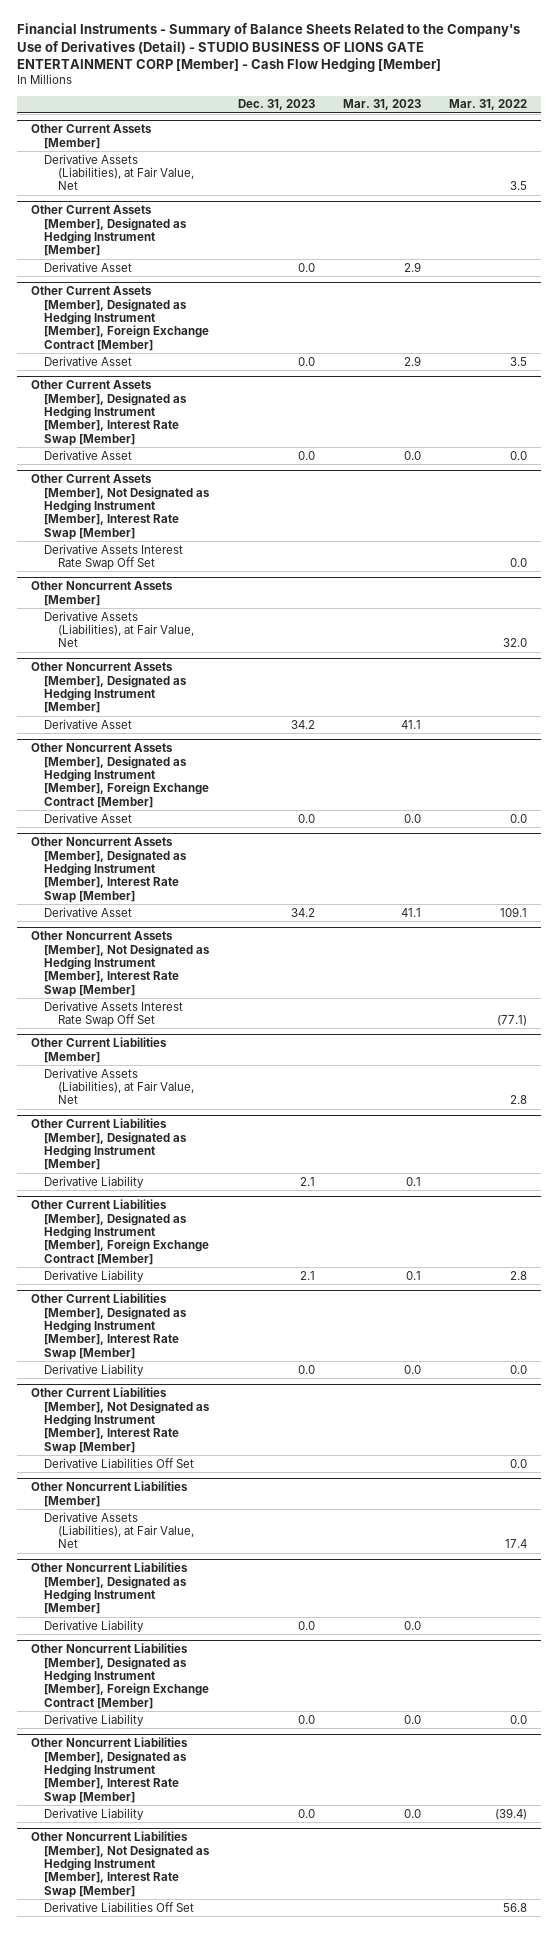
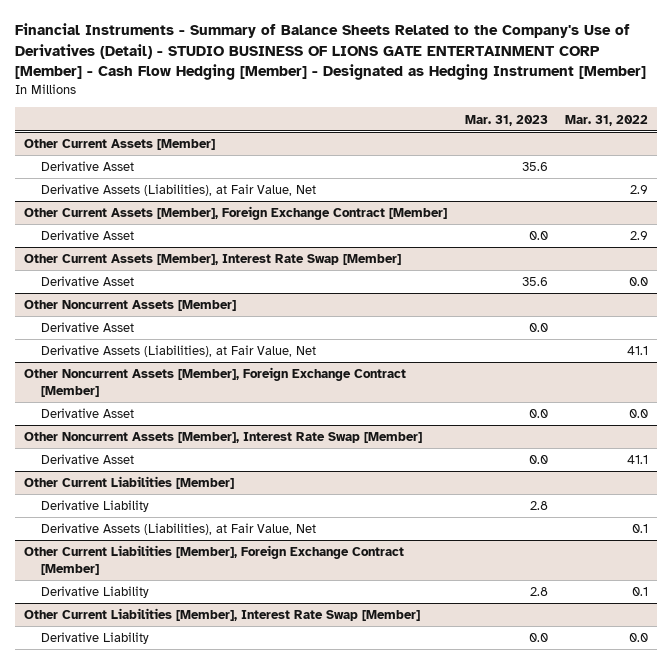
- Financial Instruments - Summary of Balance Sheets Related to the Company's Use of Derivatives (Detail) - STUDIO BUSINESS OF LIONS GATE ENTERTAINMENT CORP [Member] - Cash Flow Hedging [Member]
+ Financial Instruments - Summary of Balance Sheets Related to the Company's Use of Derivatives (Detail) - STUDIO BUSINESS OF LIONS GATE ENTERTAINMENT CORP [Member] - Cash Flow Hedging [Member] - Designated as Hedging Instrument [Member]
- | Dec. 31, 2023 | Mar. 31, 2023 | Mar. 31, 2022
+ | Mar. 31, 2023 | Mar. 31, 2022
@ Other Current Assets [Member]
- Derivative Assets (Liabilities), at Fair Value, Net | | | 3.5
- Other Current Assets [Member], Designated as Hedging Instrument [Member]
- Derivative Asset | 0.0 | 2.9 |
- Other Current Assets [Member], Designated as Hedging Instrument [Member], Foreign Exchange Contract [Member]
- Derivative Asset | 0.0 | 2.9 | 3.5
- Other Current Assets [Member], Designated as Hedging Instrument [Member], Interest Rate Swap [Member]
- Derivative Asset | 0.0 | 0.0 | 0.0
- Other Current Assets [Member], Not Designated as Hedging Instrument [Member], Interest Rate Swap [Member]
- Derivative Assets Interest Rate Swap Off Set | | | 0.0
@ Other Current Assets [Member]
+ Derivative Asset | 35.6 |
+ Derivative Assets (Liabilities), at Fair Value, Net | | 2.9
+ Other Current Assets [Member], Foreign Exchange Contract [Member]
+ Derivative Asset | 0.0 | 2.9
+ Other Current Assets [Member], Interest Rate Swap [Member]
+ Derivative Asset | 35.6 | 0.0
@ Other Noncurrent Assets [Member]
- Derivative Assets (Liabilities), at Fair Value, Net | | | 32.0
- Other Noncurrent Assets [Member], Designated as Hedging Instrument [Member]
- Derivative Asset | 34.2 | 41.1 |
- Other Noncurrent Assets [Member], Designated as Hedging Instrument [Member], Foreign Exchange Contract [Member]
@ Other Noncurrent Assets [Member]
+ Derivative Asset | 0.0 |
+ Derivative Assets (Liabilities), at Fair Value, Net | | 41.1
+ Other Noncurrent Assets [Member], Foreign Exchange Contract [Member]
- Other Noncurrent Assets [Member], Designated as Hedging Instrument [Member], Interest Rate Swap [Member]
- Derivative Asset | 34.2 | 41.1 | 109.1
- Other Noncurrent Assets [Member], Not Designated as Hedging Instrument [Member], Interest Rate Swap [Member]
- Derivative Assets Interest Rate Swap Off Set | | | (77.1)
+ Other Noncurrent Assets [Member], Interest Rate Swap [Member]
+ Derivative Asset | 0.0 | 41.1
@ Other Current Liabilities [Member]
- Derivative Assets (Liabilities), at Fair Value, Net | | | 2.8
- Other Current Liabilities [Member], Designated as Hedging Instrument [Member]
- Derivative Liability | 2.1 | 0.1 |
- Other Current Liabilities [Member], Designated as Hedging Instrument [Member], Foreign Exchange Contract [Member]
- Derivative Liability | 2.1 | 0.1 | 2.8
- Other Current Liabilities [Member], Designated as Hedging Instrument [Member], Interest Rate Swap [Member]
- Derivative Liability | 0.0 | 0.0 | 0.0
- Other Current Liabilities [Member], Not Designated as Hedging Instrument [Member], Interest Rate Swap [Member]
- Derivative Liabilities Off Set | | | 0.0
- Other Noncurrent Liabilities [Member]
- Derivative Assets (Liabilities), at Fair Value, Net | | | 17.4
- Other Noncurrent Liabilities [Member], Designated as Hedging Instrument [Member]
- Derivative Liability | 0.0 | 0.0 |
- Other Noncurrent Liabilities [Member], Designated as Hedging Instrument [Member], Foreign Exchange Contract [Member]
@ Other Current Liabilities [Member]
+ Derivative Liability | 2.8 |
+ Derivative Assets (Liabilities), at Fair Value, Net | | 0.1
+ Other Current Liabilities [Member], Foreign Exchange Contract [Member]
+ Derivative Liability | 2.8 | 0.1
+ Other Current Liabilities [Member], Interest Rate Swap [Member]
- Other Noncurrent Liabilities [Member], Designated as Hedging Instrument [Member], Interest Rate Swap [Member]
- Derivative Liability | 0.0 | 0.0 | (39.4)
- Other Noncurrent Liabilities [Member], Not Designated as Hedging Instrument [Member], Interest Rate Swap [Member]
- Derivative Liabilities Off Set | | | 56.8

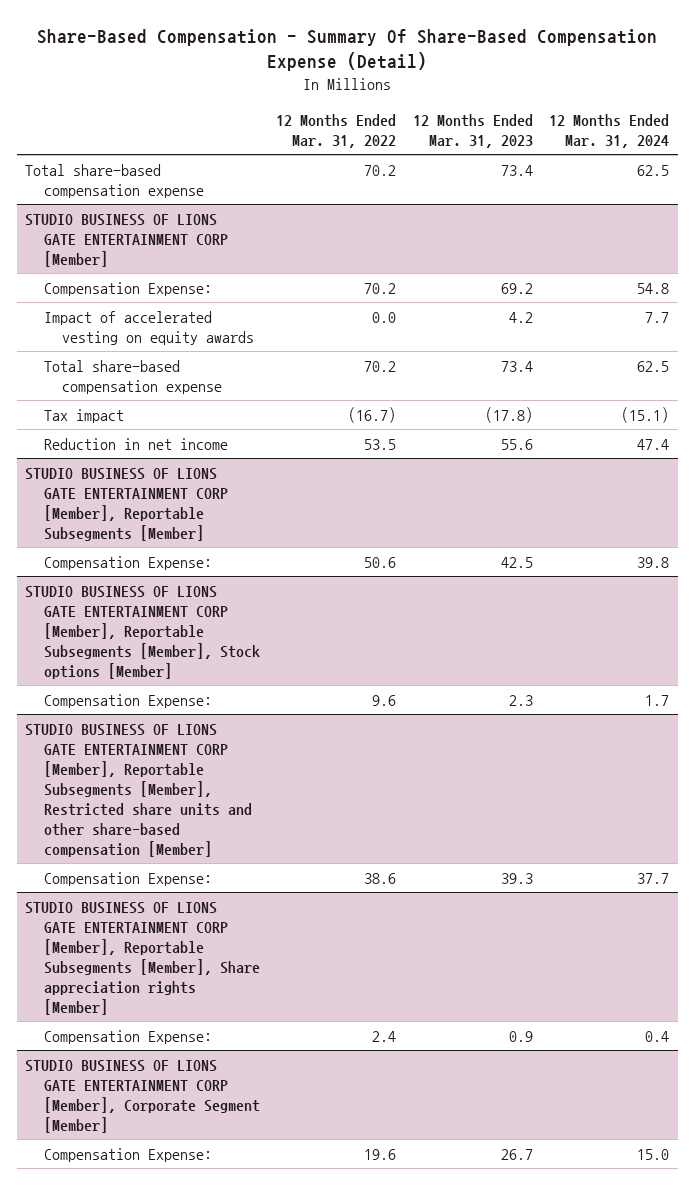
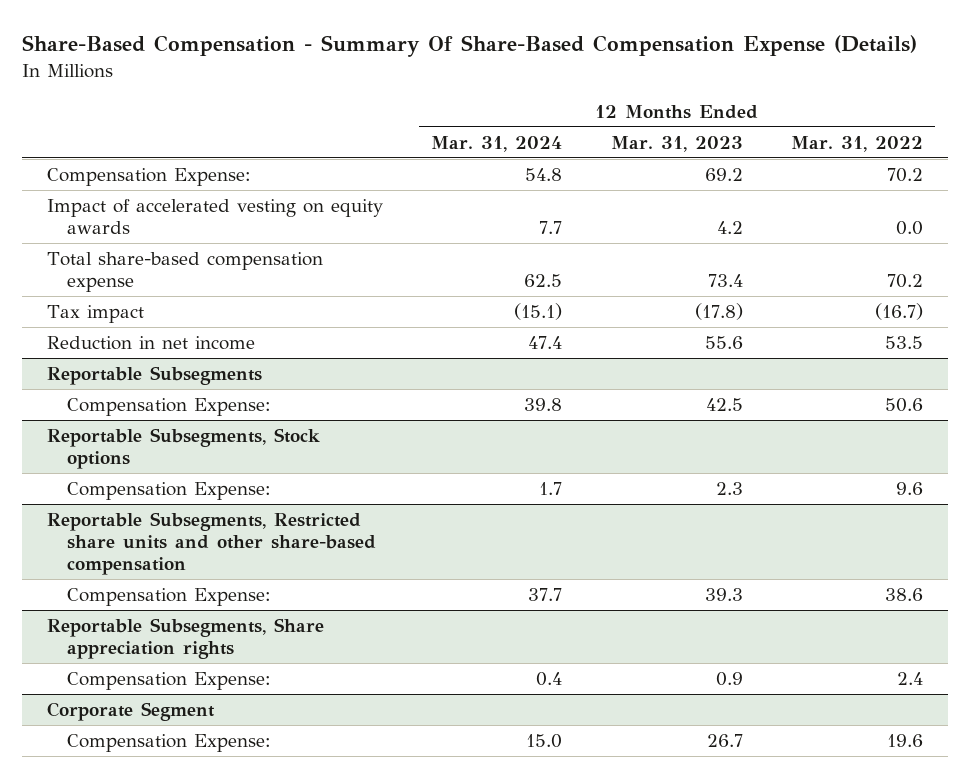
- Share-Based Compensation - Summary Of Share-Based Compensation Expense (Detail)
+ Share-Based Compensation - Summary Of Share-Based Compensation Expense (Details)
- | 12 Months Ended Mar. 31, 2022 | 12 Months Ended Mar. 31, 2023 | 12 Months Ended Mar. 31, 2024
+ | 12 Months Ended Mar. 31, 2024 | 12 Months Ended Mar. 31, 2023 | 12 Months Ended Mar. 31, 2022
- Total share-based compensation expense | 70.2 | 73.4 | 62.5
- STUDIO BUSINESS OF LIONS GATE ENTERTAINMENT CORP [Member]
- STUDIO BUSINESS OF LIONS GATE ENTERTAINMENT CORP [Member], Reportable Subsegments [Member]
+ Reportable Subsegments
- STUDIO BUSINESS OF LIONS GATE ENTERTAINMENT CORP [Member], Reportable Subsegments [Member], Stock options [Member]
+ Reportable Subsegments, Stock options
- STUDIO BUSINESS OF LIONS GATE ENTERTAINMENT CORP [Member], Reportable Subsegments [Member], Restricted share units and other share-based compensation [Member]
+ Reportable Subsegments, Restricted share units and other share-based compensation
- STUDIO BUSINESS OF LIONS GATE ENTERTAINMENT CORP [Member], Reportable Subsegments [Member], Share appreciation rights [Member]
+ Reportable Subsegments, Share appreciation rights
- STUDIO BUSINESS OF LIONS GATE ENTERTAINMENT CORP [Member], Corporate Segment [Member]
+ Corporate Segment

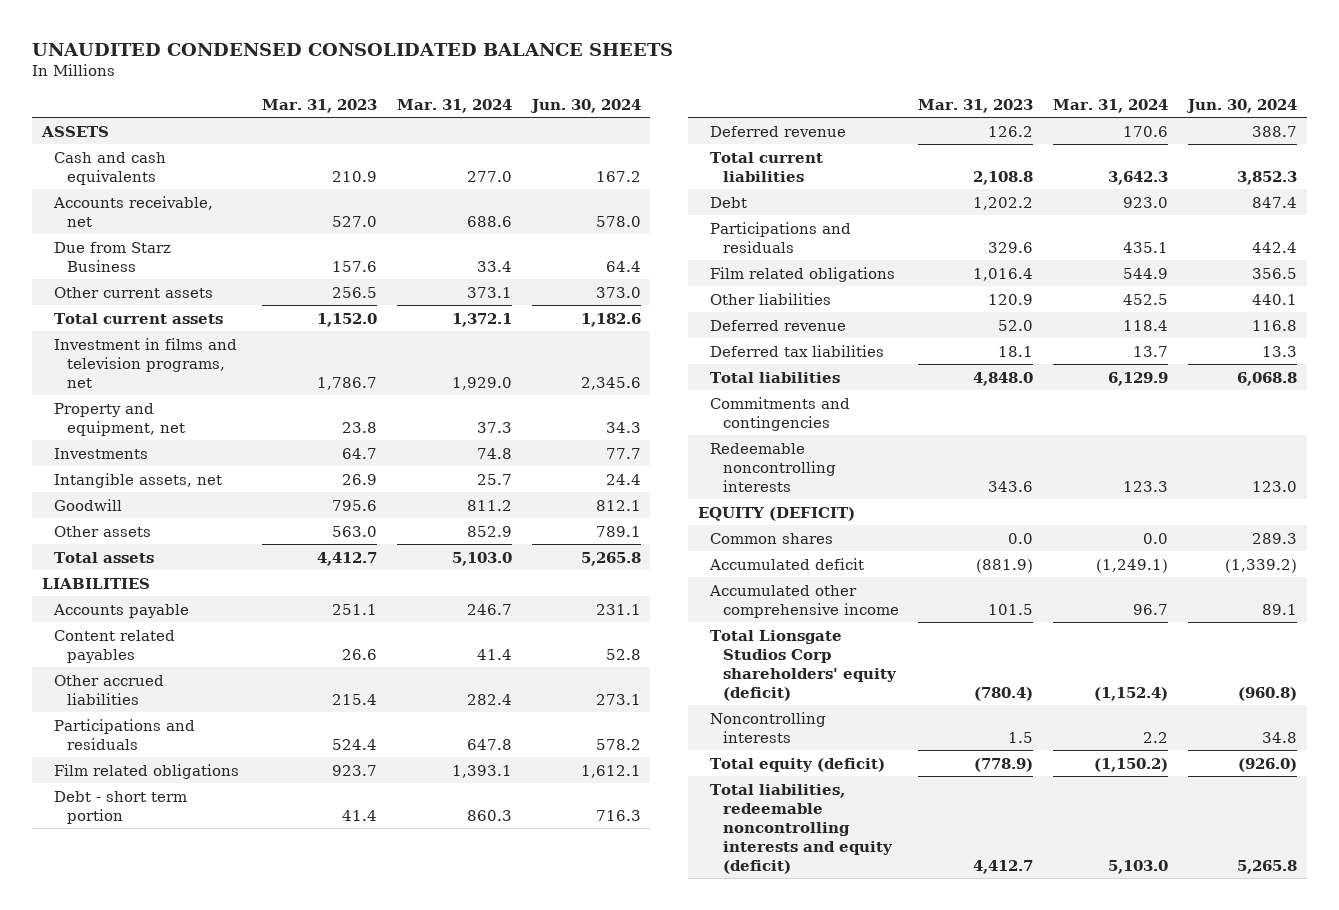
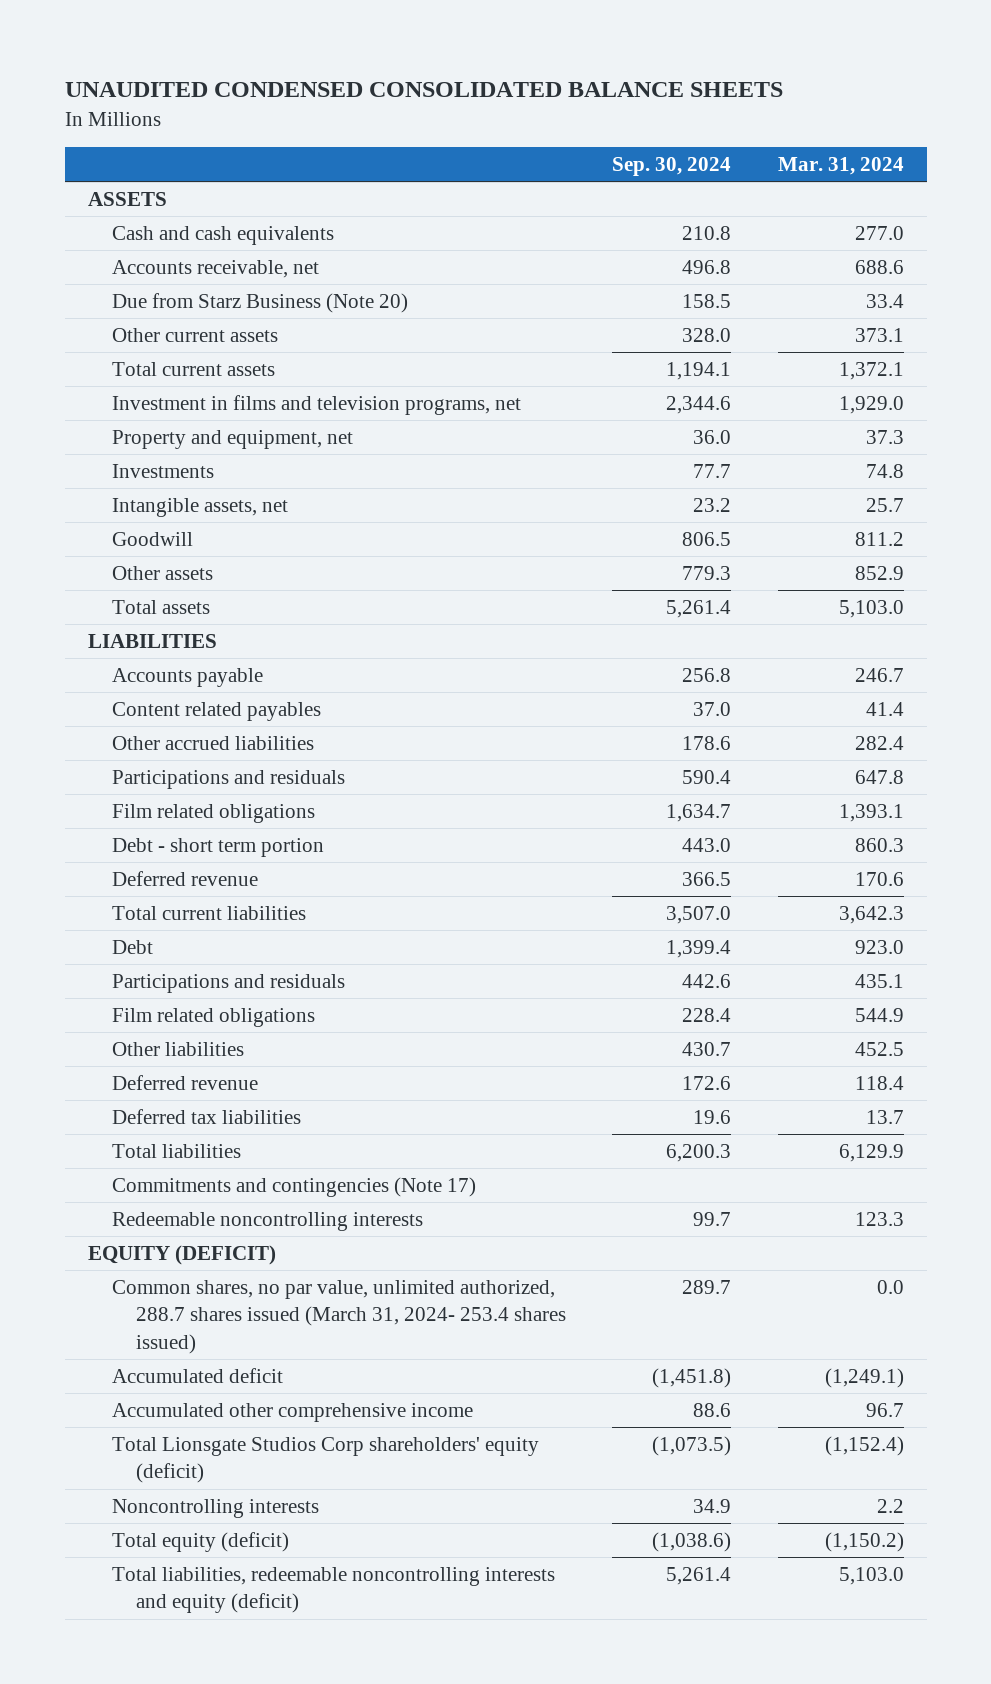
- | Mar. 31, 2023 | Mar. 31, 2024 | Jun. 30, 2024
+ | Sep. 30, 2024 | Mar. 31, 2024
- Due from Starz Business | 157.6 | 33.4 | 64.4
+ Due from Starz Business (Note 20) | 158.5 | 33.4
- Commitments and contingencies
+ Commitments and contingencies (Note 17)
- Common shares | 0.0 | 0.0 | 289.3
+ Common shares, no par value, unlimited authorized, 288.7 shares issued (March 31, 2024- 253.4 shares issued) | 289.7 | 0.0

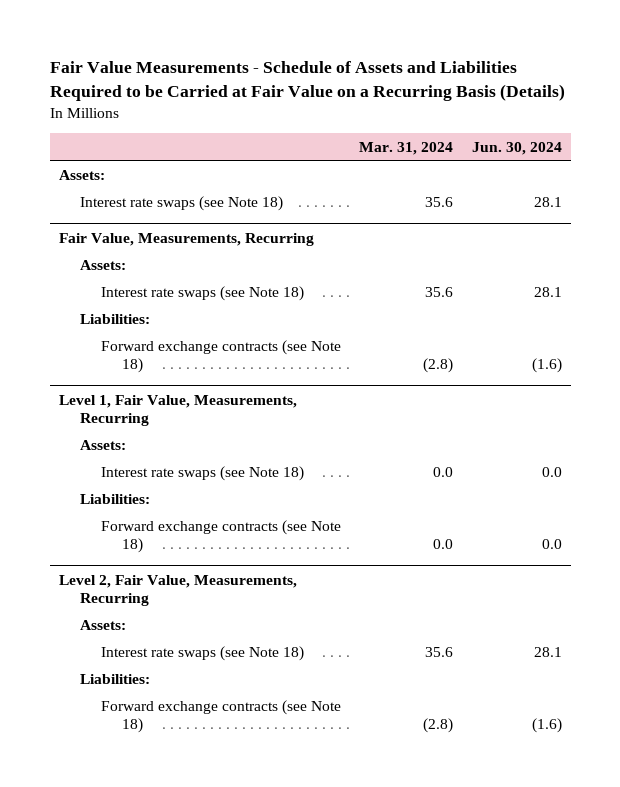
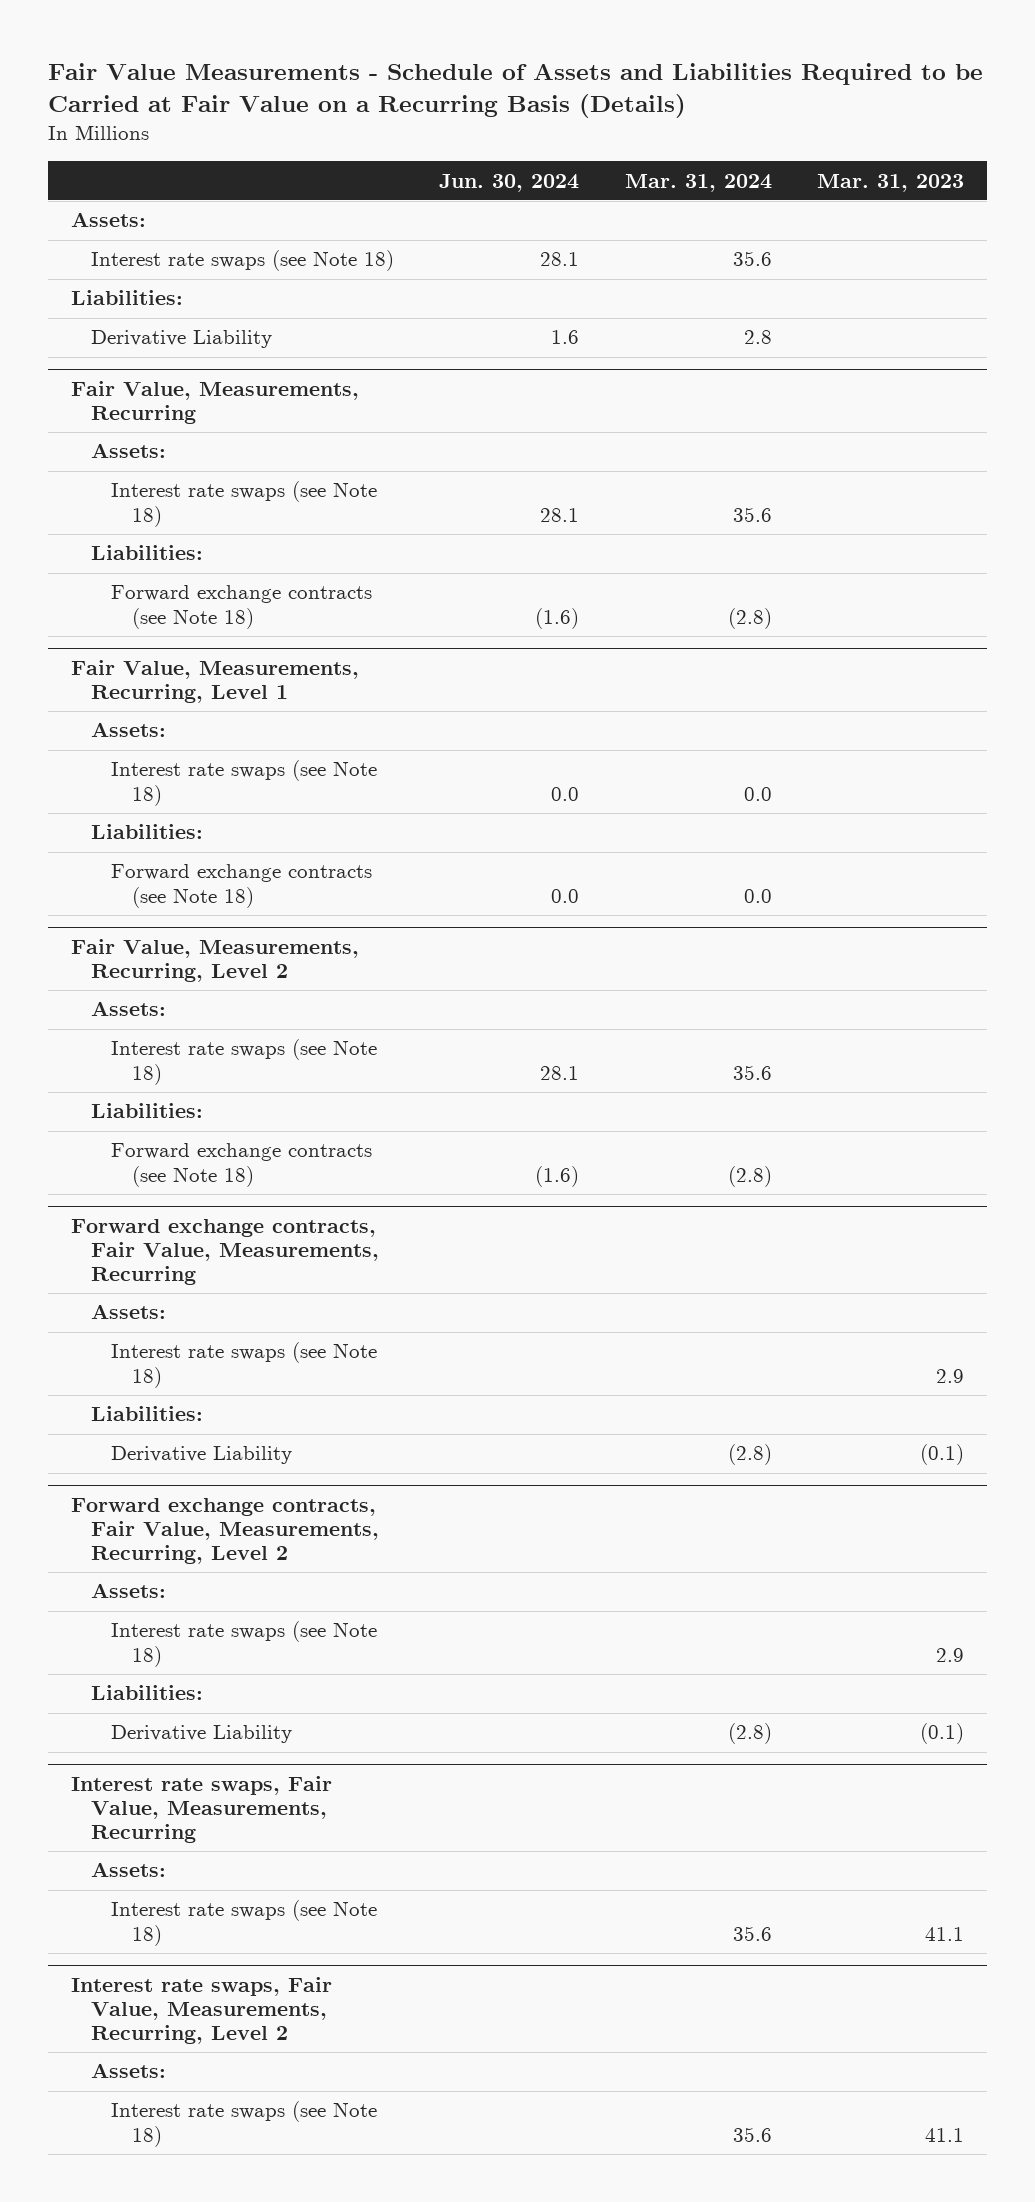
- | Mar. 31, 2024 | Jun. 30, 2024
+ | Jun. 30, 2024 | Mar. 31, 2024 | Mar. 31, 2023
+ Liabilities:
+ Derivative Liability | 1.6 | 2.8 |
- Level 1, Fair Value, Measurements, Recurring
+ Fair Value, Measurements, Recurring, Level 1
- Level 2, Fair Value, Measurements, Recurring
+ Fair Value, Measurements, Recurring, Level 2
+ Forward exchange contracts, Fair Value, Measurements, Recurring
+ Assets:
+ Interest rate swaps (see Note 18) | | | 2.9
+ Liabilities:
+ Derivative Liability | | (2.8) | (0.1)
+ Forward exchange contracts, Fair Value, Measurements, Recurring, Level 2
+ Assets:
+ Interest rate swaps (see Note 18) | | | 2.9
+ Liabilities:
+ Derivative Liability | | (2.8) | (0.1)
+ Interest rate swaps, Fair Value, Measurements, Recurring
+ Assets:
+ Interest rate swaps (see Note 18) | | 35.6 | 41.1
+ Interest rate swaps, Fair Value, Measurements, Recurring, Level 2
+ Assets:
+ Interest rate swaps (see Note 18) | | 35.6 | 41.1

